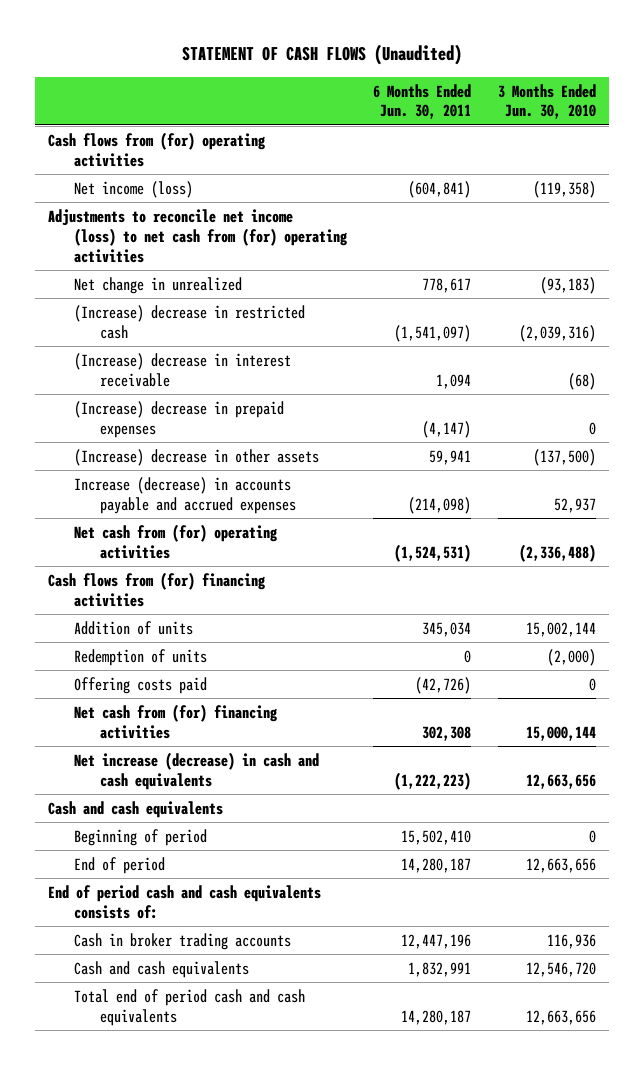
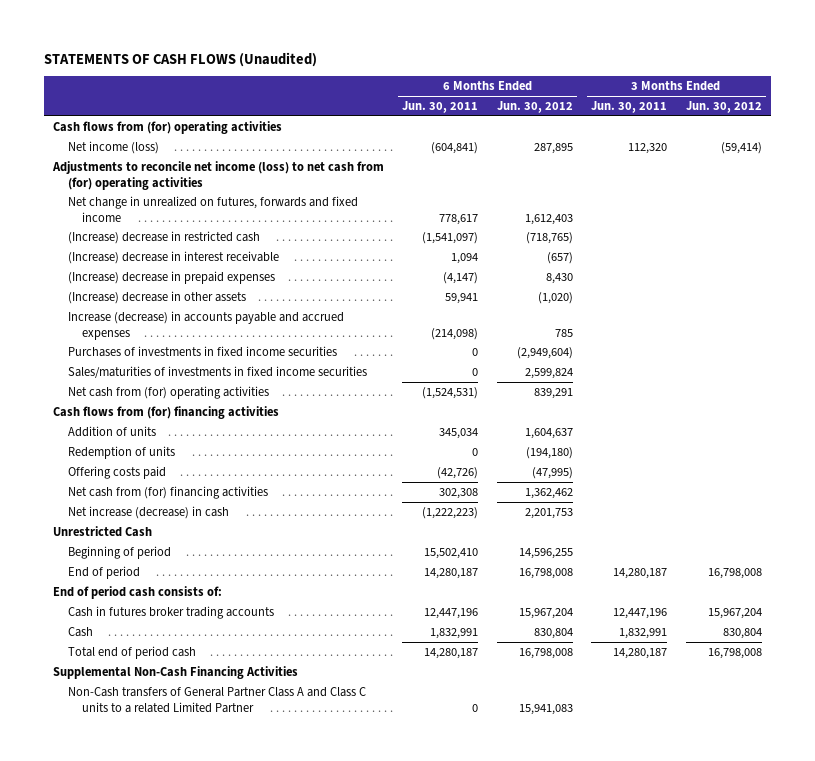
- STATEMENT OF CASH FLOWS (Unaudited)
+ STATEMENTS OF CASH FLOWS (Unaudited)
- | 6 Months Ended Jun. 30, 2011 | 3 Months Ended Jun. 30, 2010
+ | 6 Months Ended Jun. 30, 2011 | 6 Months Ended Jun. 30, 2012 | 3 Months Ended Jun. 30, 2011 | 3 Months Ended Jun. 30, 2012
- Net change in unrealized | 778,617 | (93,183)
+ Net change in unrealized on futures, forwards and fixed income | 778,617 | 1,612,403 | |
+ Purchases of investments in fixed income securities | 0 | (2,949,604) | |
+ Sales/maturities of investments in fixed income securities | 0 | 2,599,824 | |
- Net increase (decrease) in cash and cash equivalents | (1,222,223) | 12,663,656
- Cash and cash equivalents
+ Net increase (decrease) in cash | (1,222,223) | 2,201,753 | |
+ Unrestricted Cash
- End of period cash and cash equivalents consists of:
- Cash in broker trading accounts | 12,447,196 | 116,936
- Cash and cash equivalents | 1,832,991 | 12,546,720
- Total end of period cash and cash equivalents | 14,280,187 | 12,663,656
+ End of period cash consists of:
+ Cash in futures broker trading accounts | 12,447,196 | 15,967,204 | 12,447,196 | 15,967,204
+ Cash | 1,832,991 | 830,804 | 1,832,991 | 830,804
+ Total end of period cash | 14,280,187 | 16,798,008 | 14,280,187 | 16,798,008
+ Supplemental Non-Cash Financing Activities
+ Non-Cash transfers of General Partner Class A and Class C units to a related Limited Partner | 0 | 15,941,083 | |

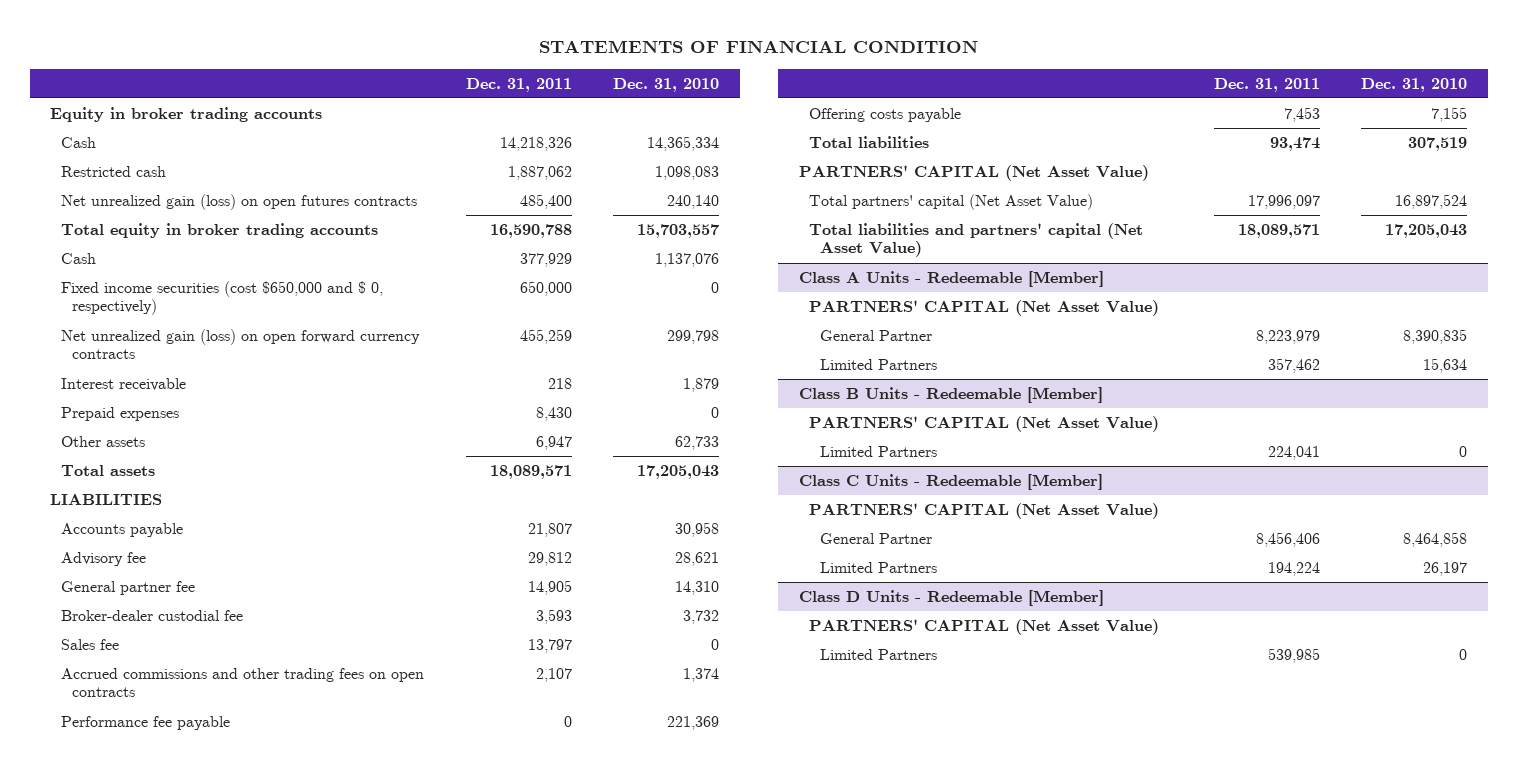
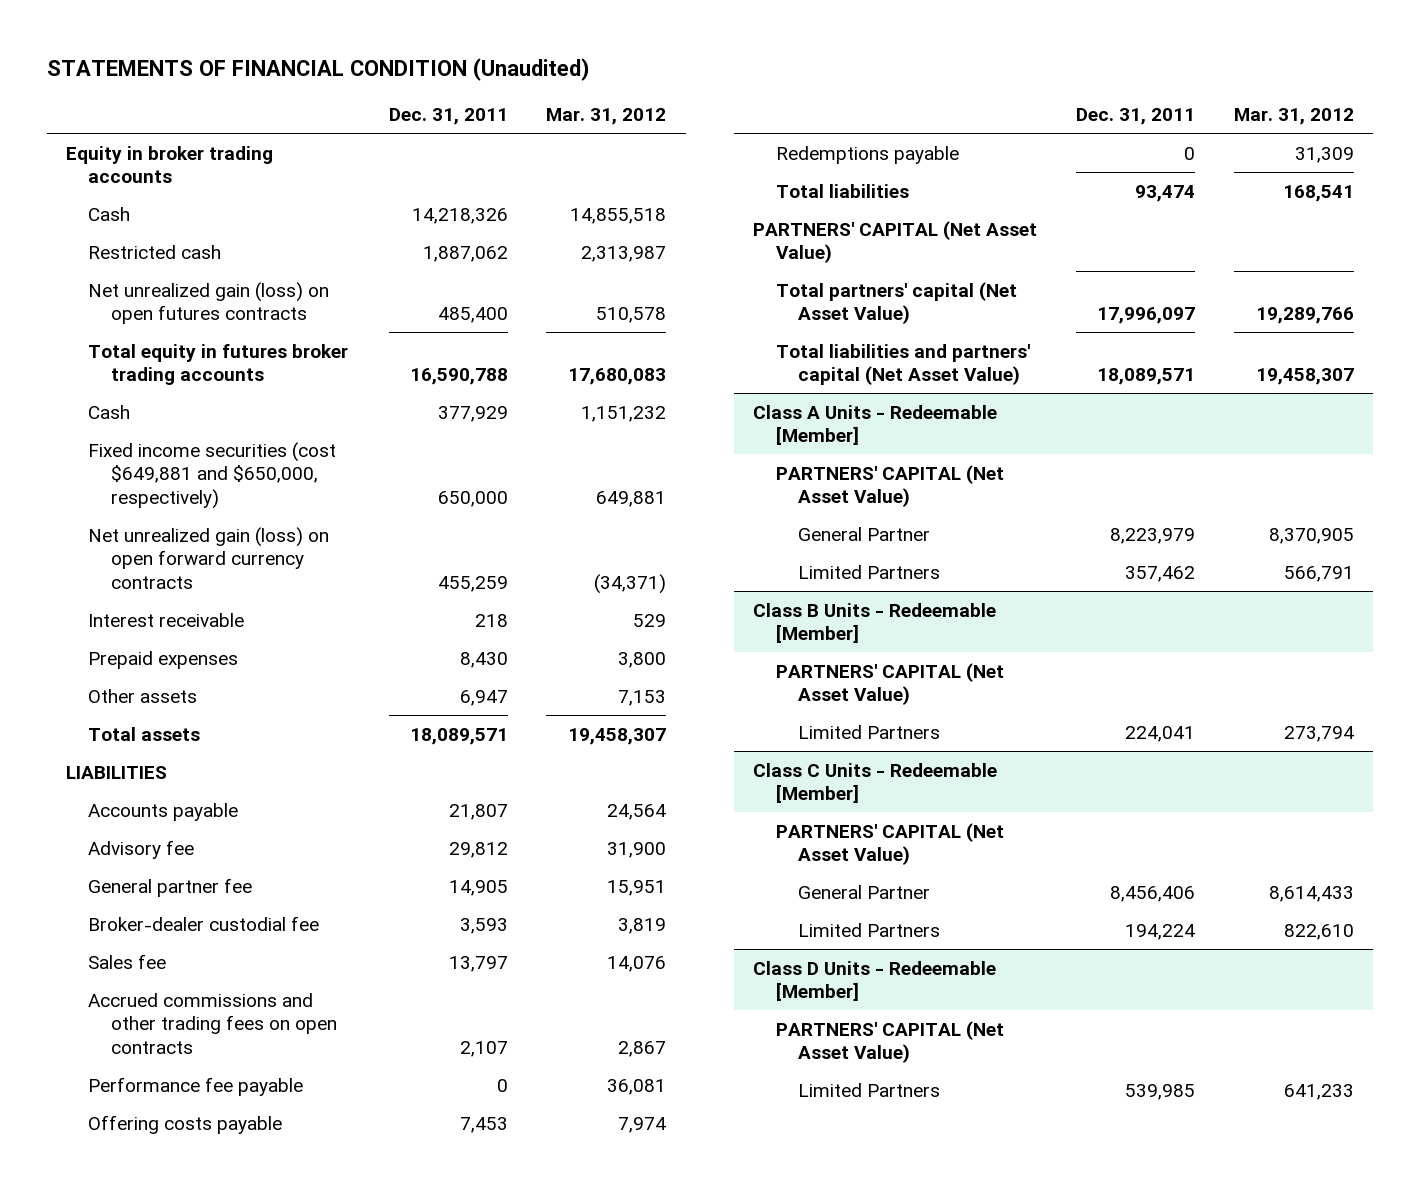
- STATEMENTS OF FINANCIAL CONDITION
+ STATEMENTS OF FINANCIAL CONDITION (Unaudited)
- | Dec. 31, 2011 | Dec. 31, 2010
+ | Dec. 31, 2011 | Mar. 31, 2012
- Total equity in broker trading accounts | 16,590,788 | 15,703,557
+ Total equity in futures broker trading accounts | 16,590,788 | 17,680,083
- Fixed income securities (cost $650,000 and $ 0, respectively) | 650,000 | 0
+ Fixed income securities (cost $649,881 and $650,000, respectively) | 650,000 | 649,881
+ Redemptions payable | 0 | 31,309

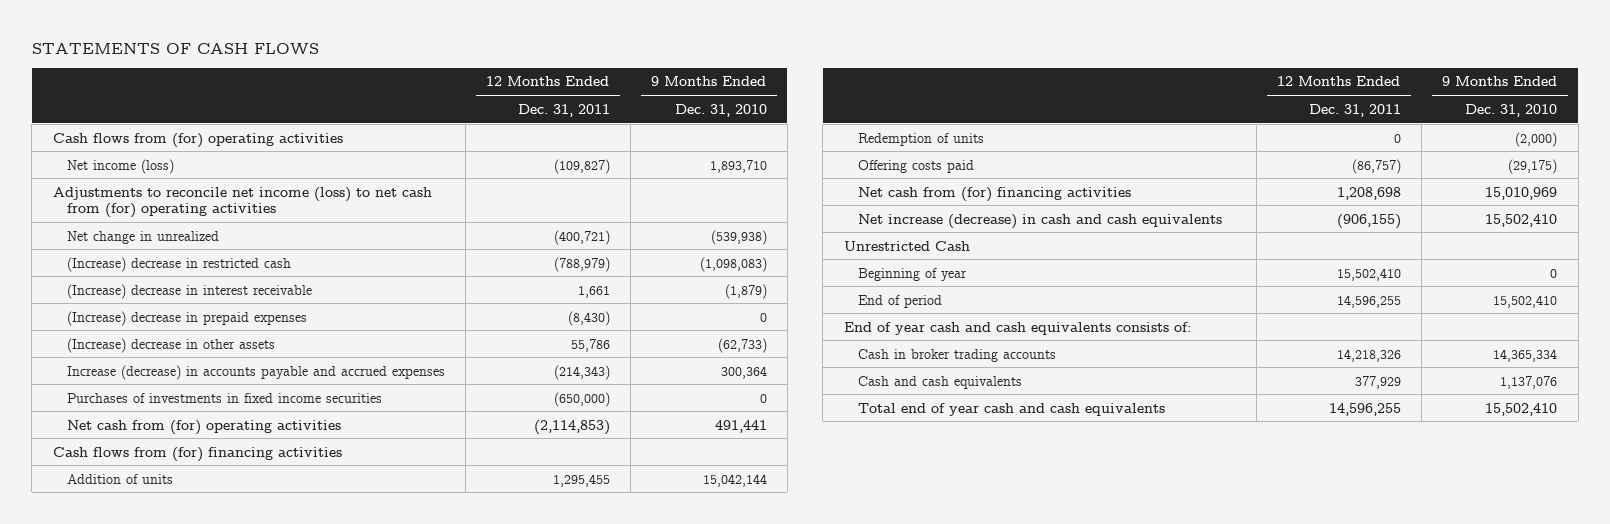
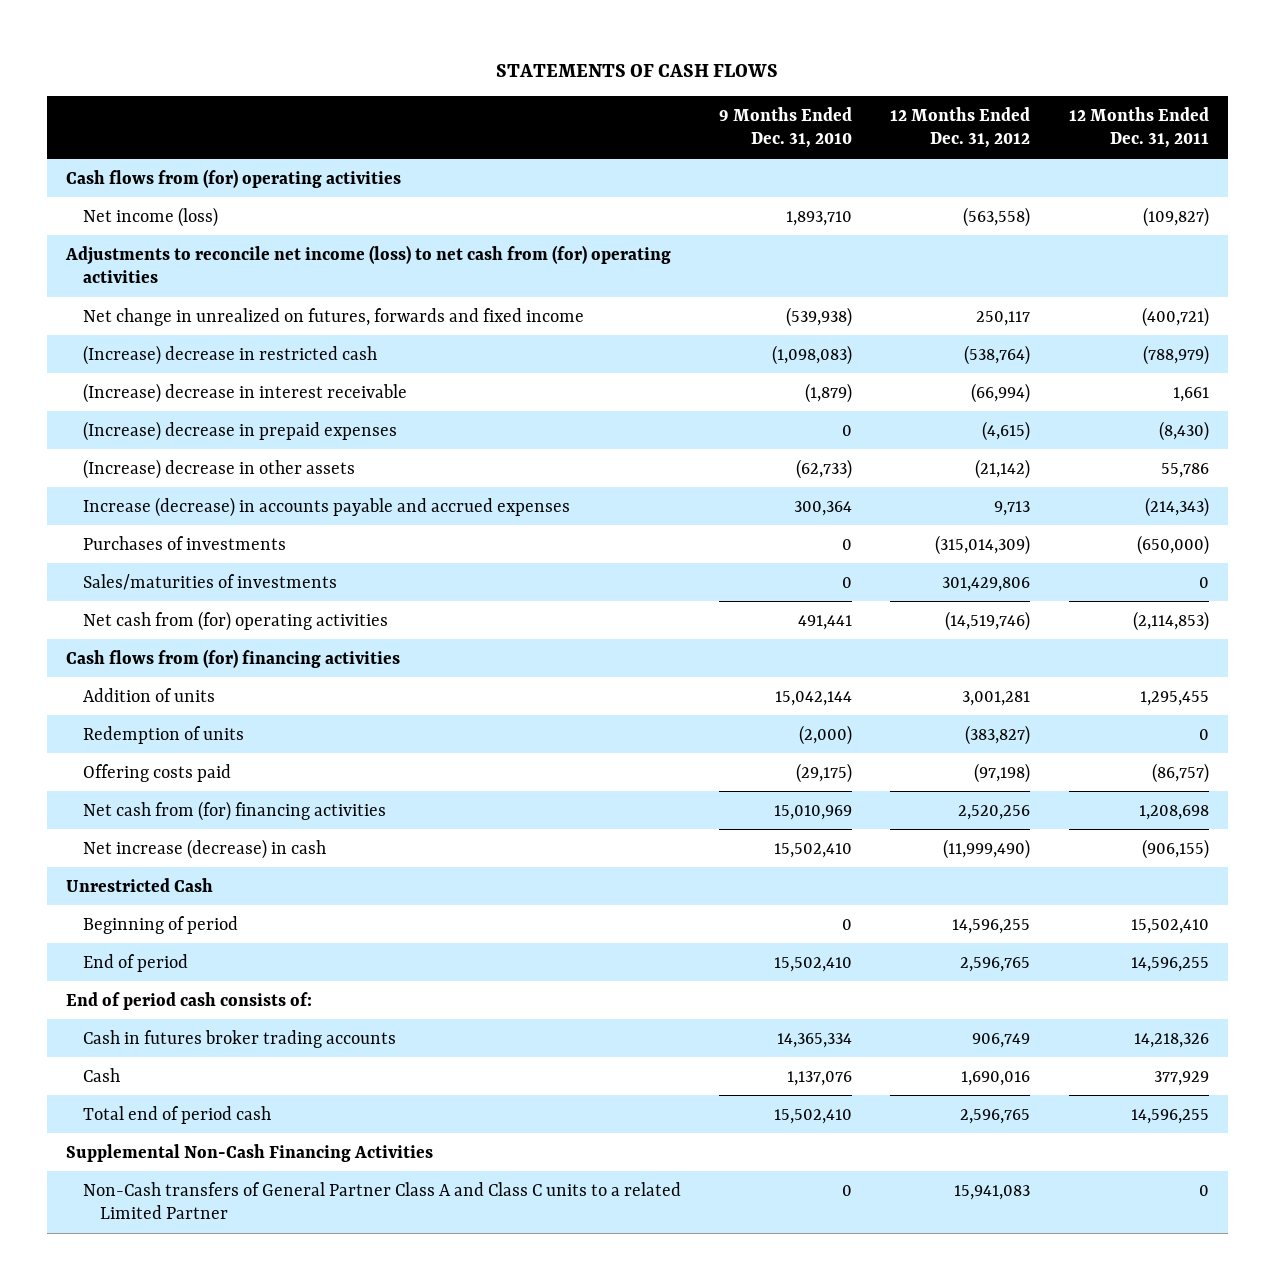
- | 12 Months Ended Dec. 31, 2011 | 9 Months Ended Dec. 31, 2010
+ | 9 Months Ended Dec. 31, 2010 | 12 Months Ended Dec. 31, 2012 | 12 Months Ended Dec. 31, 2011
- Net change in unrealized | (400,721) | (539,938)
+ Net change in unrealized on futures, forwards and fixed income | (539,938) | 250,117 | (400,721)
- Purchases of investments in fixed income securities | (650,000) | 0
+ Purchases of investments | 0 | (315,014,309) | (650,000)
+ Sales/maturities of investments | 0 | 301,429,806 | 0
- Net increase (decrease) in cash and cash equivalents | (906,155) | 15,502,410
+ Net increase (decrease) in cash | 15,502,410 | (11,999,490) | (906,155)
- Beginning of year | 15,502,410 | 0
+ Beginning of period | 0 | 14,596,255 | 15,502,410
- End of year cash and cash equivalents consists of:
- Cash in broker trading accounts | 14,218,326 | 14,365,334
- Cash and cash equivalents | 377,929 | 1,137,076
- Total end of year cash and cash equivalents | 14,596,255 | 15,502,410
+ End of period cash consists of:
+ Cash in futures broker trading accounts | 14,365,334 | 906,749 | 14,218,326
+ Cash | 1,137,076 | 1,690,016 | 377,929
+ Total end of period cash | 15,502,410 | 2,596,765 | 14,596,255
+ Supplemental Non-Cash Financing Activities
+ Non-Cash transfers of General Partner Class A and Class C units to a related Limited Partner | 0 | 15,941,083 | 0

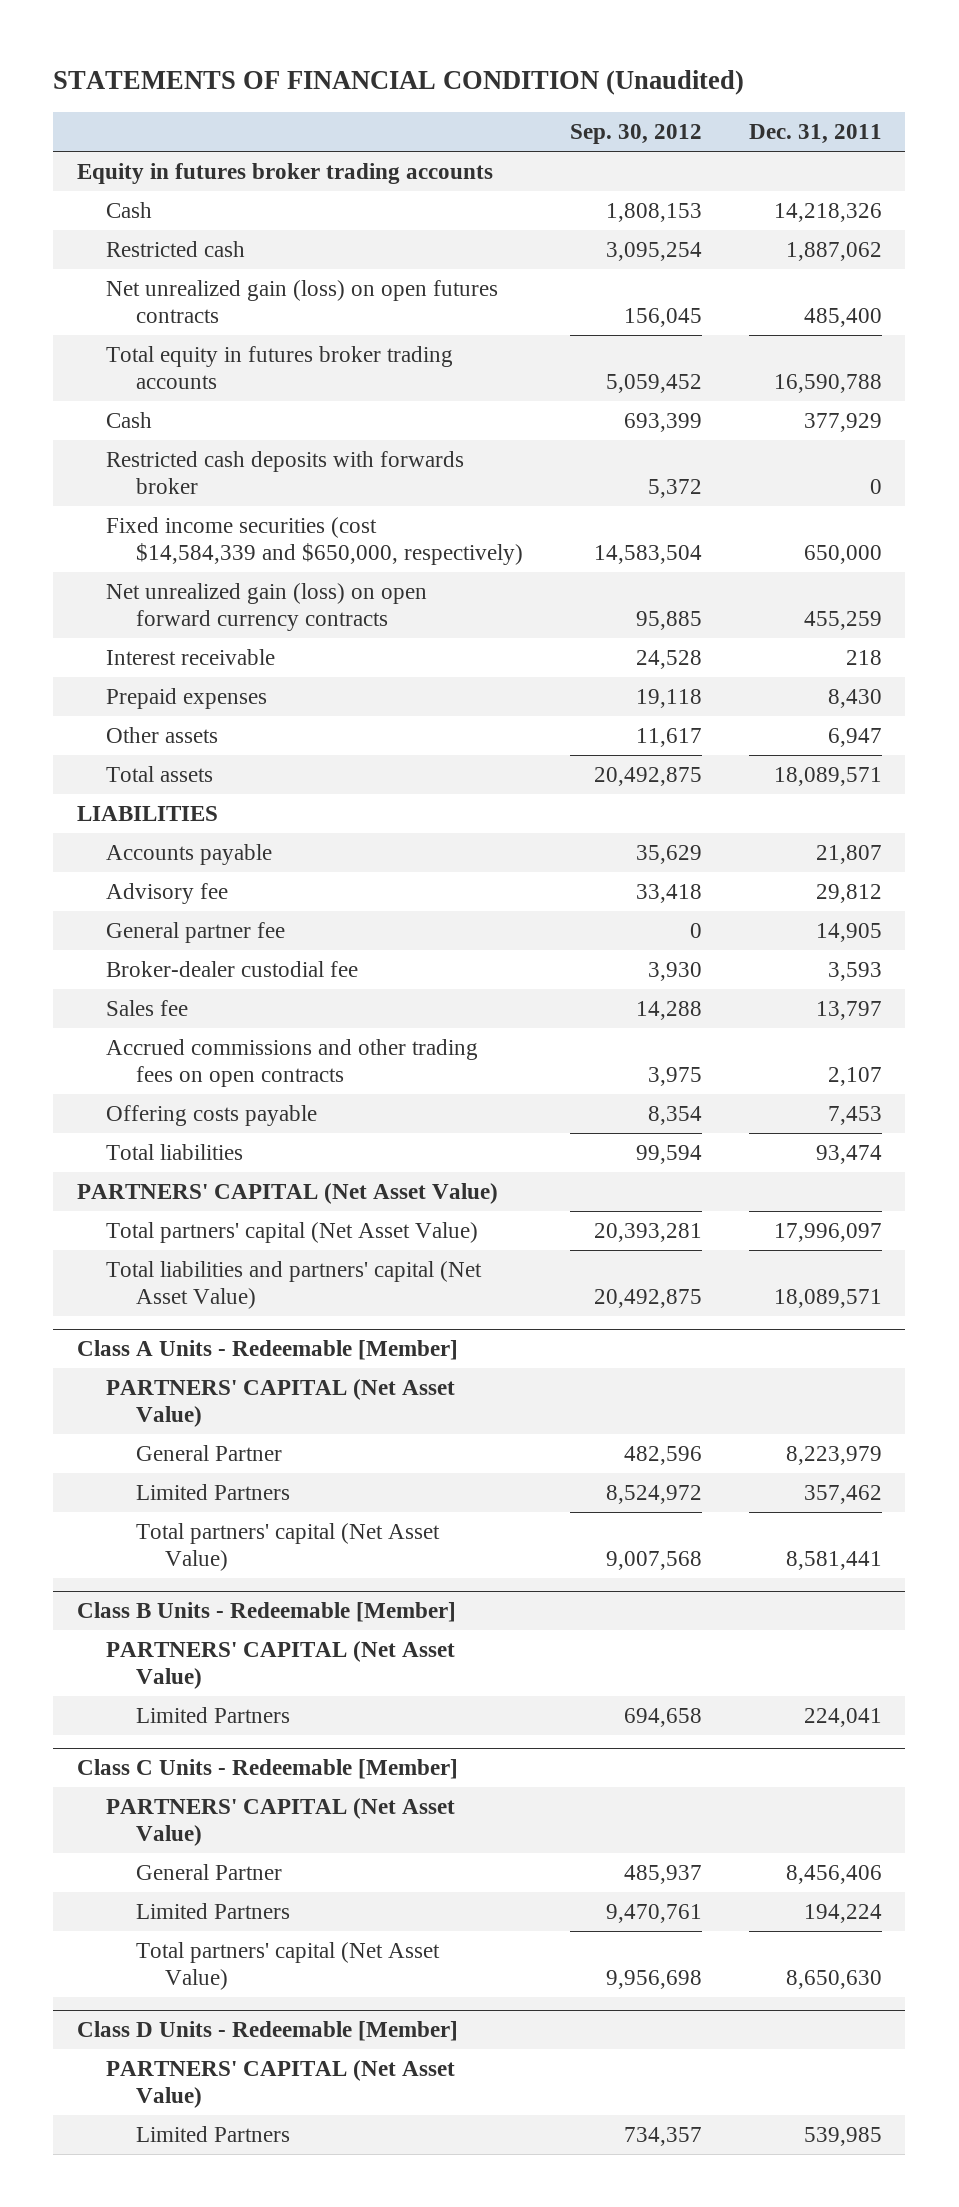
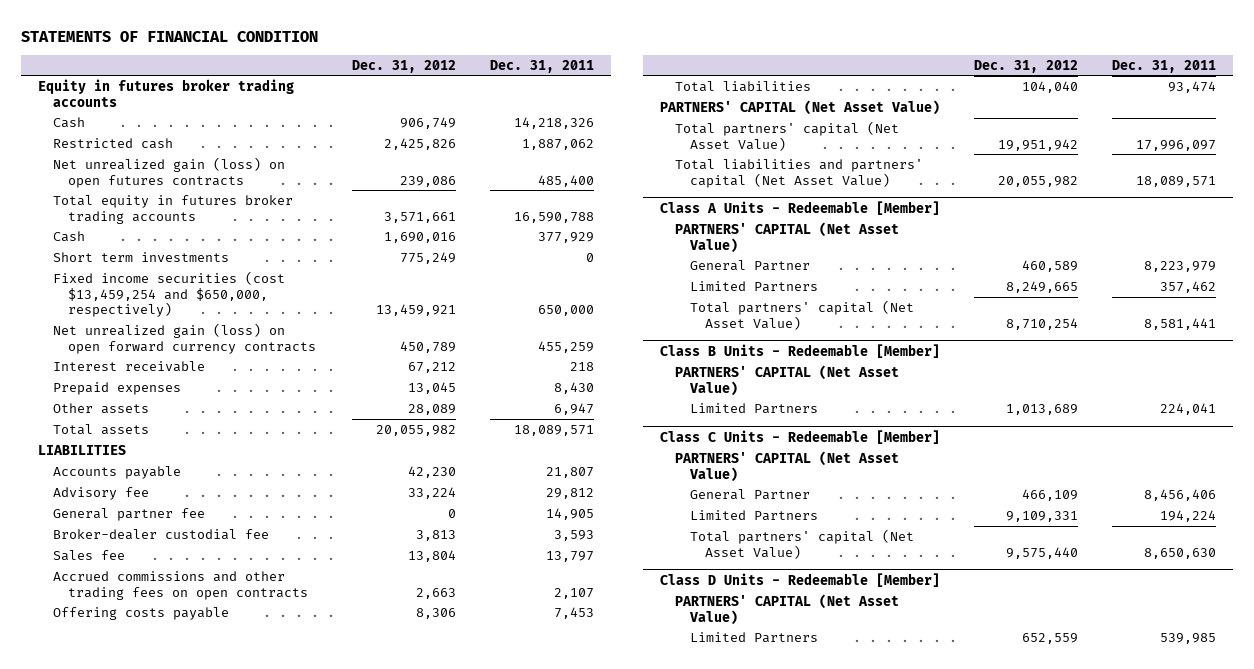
- STATEMENTS OF FINANCIAL CONDITION (Unaudited)
+ STATEMENTS OF FINANCIAL CONDITION
- | Sep. 30, 2012 | Dec. 31, 2011
+ | Dec. 31, 2012 | Dec. 31, 2011
- Restricted cash deposits with forwards broker | 5,372 | 0
- Fixed income securities (cost $14,584,339 and $650,000, respectively) | 14,583,504 | 650,000
+ Short term investments | 775,249 | 0
+ Fixed income securities (cost $13,459,254 and $650,000, respectively) | 13,459,921 | 650,000

